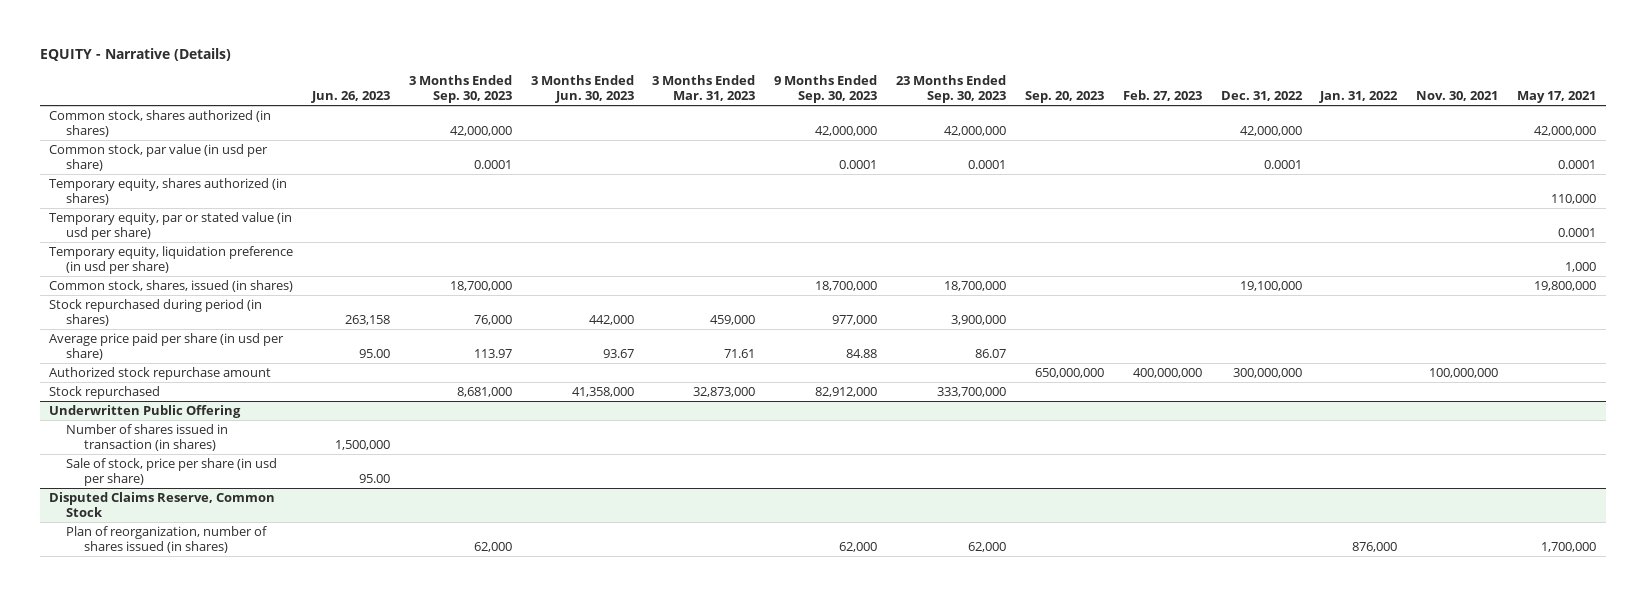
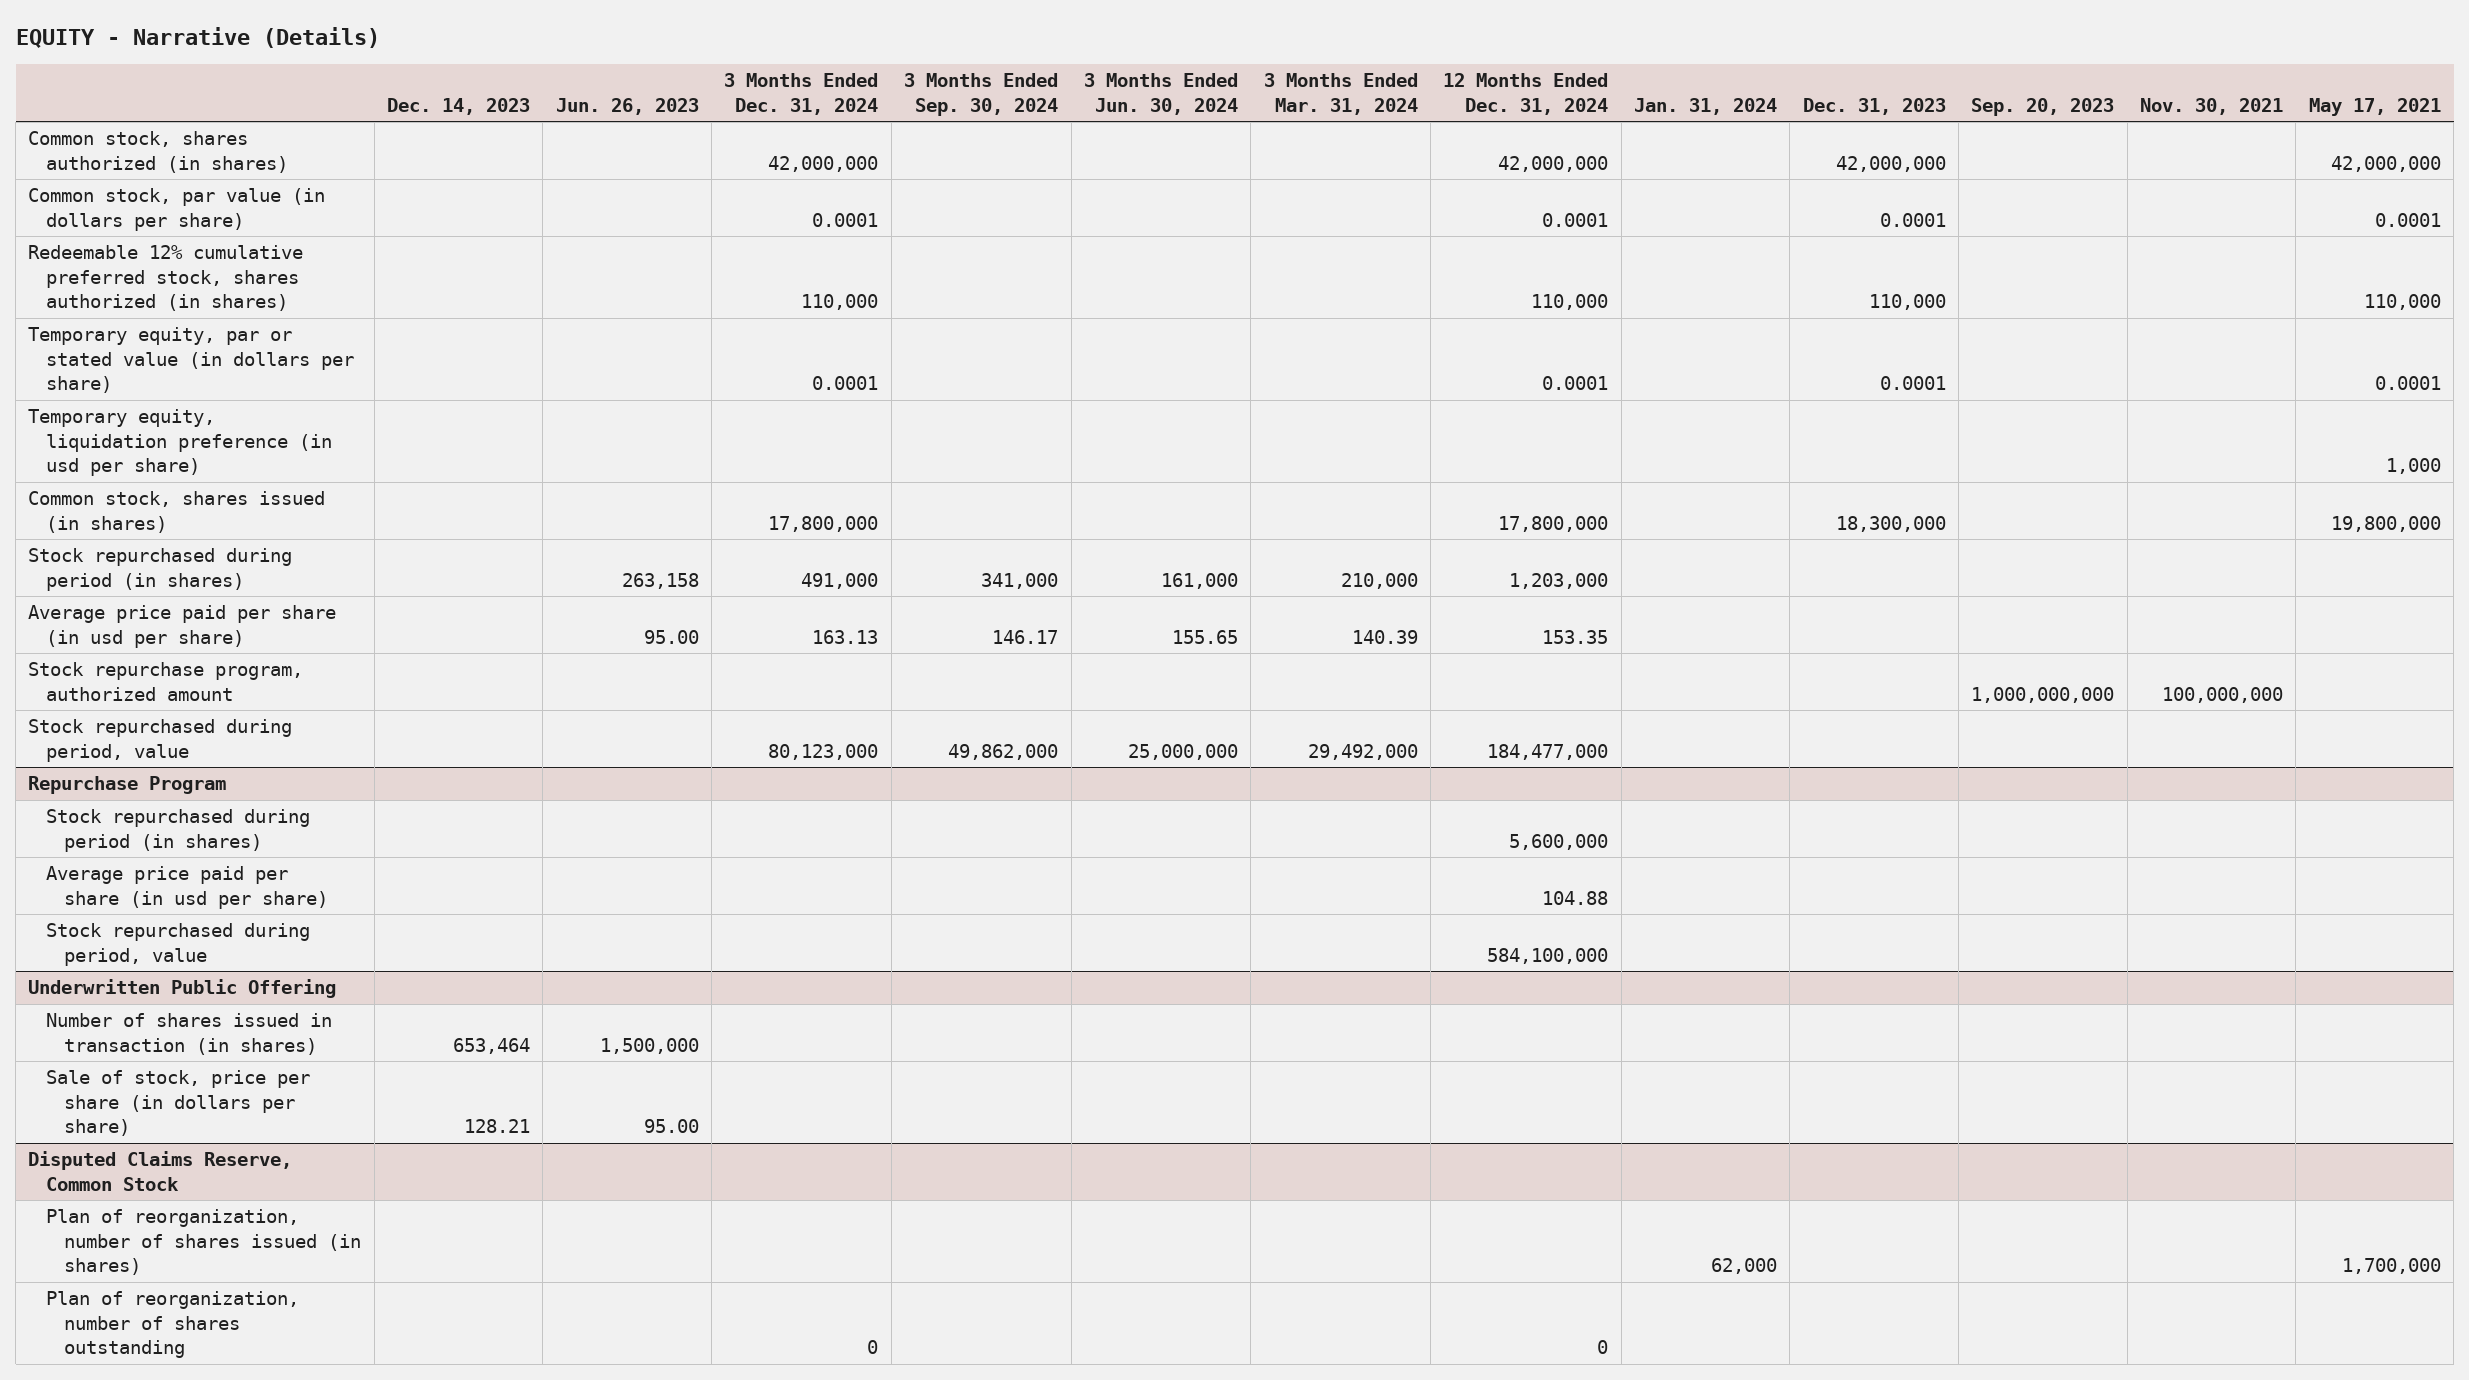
- | Jun. 26, 2023 | 3 Months Ended Sep. 30, 2023 | 3 Months Ended Jun. 30, 2023 | 3 Months Ended Mar. 31, 2023 | 9 Months Ended Sep. 30, 2023 | 23 Months Ended Sep. 30, 2023 | Sep. 20, 2023 | Feb. 27, 2023 | Dec. 31, 2022 | Jan. 31, 2022 | Nov. 30, 2021 | May 17, 2021
+ | Dec. 14, 2023 | Jun. 26, 2023 | 3 Months Ended Dec. 31, 2024 | 3 Months Ended Sep. 30, 2024 | 3 Months Ended Jun. 30, 2024 | 3 Months Ended Mar. 31, 2024 | 12 Months Ended Dec. 31, 2024 | Jan. 31, 2024 | Dec. 31, 2023 | Sep. 20, 2023 | Nov. 30, 2021 | May 17, 2021
- Common stock, par value (in usd per share) | | 0.0001 | | | 0.0001 | 0.0001 | | | 0.0001 | | | 0.0001
- Temporary equity, shares authorized (in shares) | | | | | | | | | | | | 110,000
- Temporary equity, par or stated value (in usd per share) | | | | | | | | | | | | 0.0001
+ Common stock, par value (in dollars per share) | | | 0.0001 | | | | 0.0001 | | 0.0001 | | | 0.0001
+ Redeemable 12% cumulative preferred stock, shares authorized (in shares) | | | 110,000 | | | | 110,000 | | 110,000 | | | 110,000
+ Temporary equity, par or stated value (in dollars per share) | | | 0.0001 | | | | 0.0001 | | 0.0001 | | | 0.0001
- Common stock, shares, issued (in shares) | | 18,700,000 | | | 18,700,000 | 18,700,000 | | | 19,100,000 | | | 19,800,000
+ Common stock, shares issued (in shares) | | | 17,800,000 | | | | 17,800,000 | | 18,300,000 | | | 19,800,000
- Authorized stock repurchase amount | | | | | | | 650,000,000 | 400,000,000 | 300,000,000 | | 100,000,000 |
- Stock repurchased | | 8,681,000 | 41,358,000 | 32,873,000 | 82,912,000 | 333,700,000 | | | | | |
+ Stock repurchase program, authorized amount | | | | | | | | | | 1,000,000,000 | 100,000,000 |
+ Stock repurchased during period, value | | | 80,123,000 | 49,862,000 | 25,000,000 | 29,492,000 | 184,477,000 | | | | |
+ Repurchase Program
+ Stock repurchased during period (in shares) | | | | | | | 5,600,000 | | | | |
+ Average price paid per share (in usd per share) | | | | | | | 104.88 | | | | |
+ Stock repurchased during period, value | | | | | | | 584,100,000 | | | | |
@ Underwritten Public Offering
- Sale of stock, price per share (in usd per share) | 95.00 | | | | | | | | | | |
+ Sale of stock, price per share (in dollars per share) | 128.21 | 95.00 | | | | | | | | | |
@ Disputed Claims Reserve, Common Stock
+ Plan of reorganization, number of shares outstanding | | | 0 | | | | 0 | | | | |

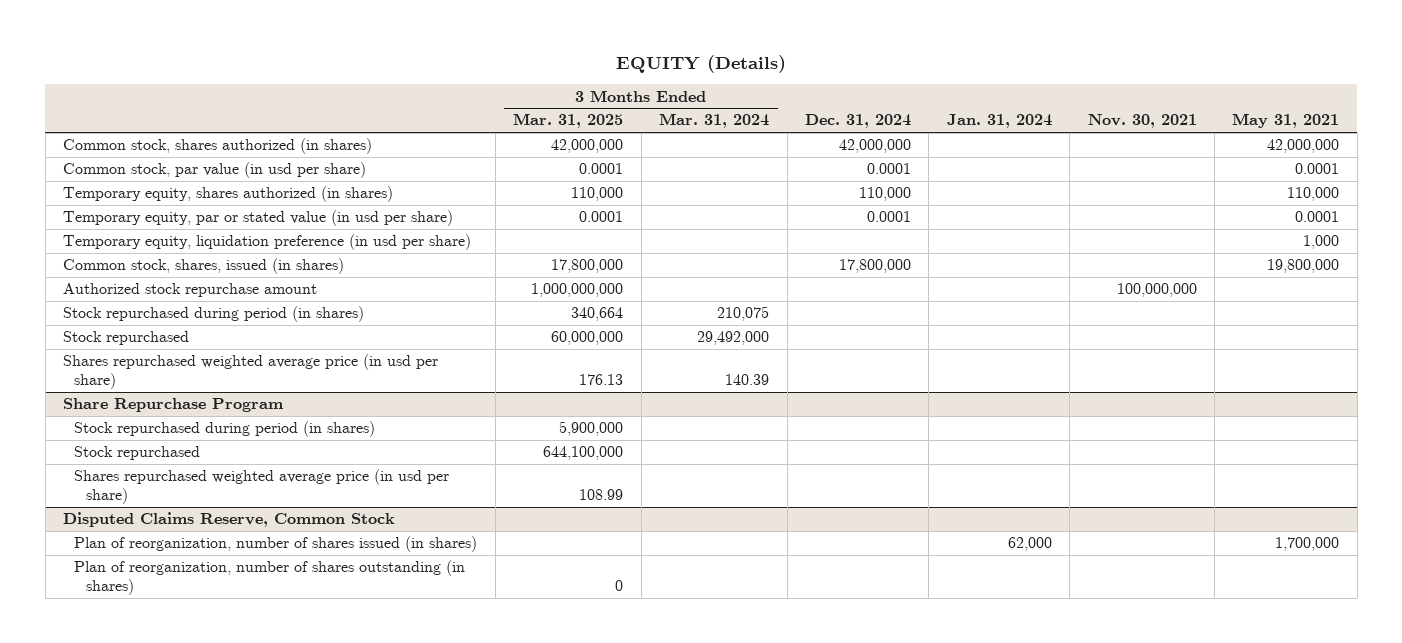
- EQUITY - Narrative (Details)
+ EQUITY (Details)
- | Dec. 14, 2023 | Jun. 26, 2023 | 3 Months Ended Dec. 31, 2024 | 3 Months Ended Sep. 30, 2024 | 3 Months Ended Jun. 30, 2024 | 3 Months Ended Mar. 31, 2024 | 12 Months Ended Dec. 31, 2024 | Jan. 31, 2024 | Dec. 31, 2023 | Sep. 20, 2023 | Nov. 30, 2021 | May 17, 2021
+ | 3 Months Ended Mar. 31, 2025 | 3 Months Ended Mar. 31, 2024 | Dec. 31, 2024 | Jan. 31, 2024 | Nov. 30, 2021 | May 31, 2021
- Common stock, par value (in dollars per share) | | | 0.0001 | | | | 0.0001 | | 0.0001 | | | 0.0001
- Redeemable 12% cumulative preferred stock, shares authorized (in shares) | | | 110,000 | | | | 110,000 | | 110,000 | | | 110,000
- Temporary equity, par or stated value (in dollars per share) | | | 0.0001 | | | | 0.0001 | | 0.0001 | | | 0.0001
+ Common stock, par value (in usd per share) | 0.0001 | | 0.0001 | | | 0.0001
+ Temporary equity, shares authorized (in shares) | 110,000 | | 110,000 | | | 110,000
+ Temporary equity, par or stated value (in usd per share) | 0.0001 | | 0.0001 | | | 0.0001
- Common stock, shares issued (in shares) | | | 17,800,000 | | | | 17,800,000 | | 18,300,000 | | | 19,800,000
- Stock repurchased during period (in shares) | | 263,158 | 491,000 | 341,000 | 161,000 | 210,000 | 1,203,000 | | | | |
- Average price paid per share (in usd per share) | | 95.00 | 163.13 | 146.17 | 155.65 | 140.39 | 153.35 | | | | |
- Stock repurchase program, authorized amount | | | | | | | | | | 1,000,000,000 | 100,000,000 |
- Stock repurchased during period, value | | | 80,123,000 | 49,862,000 | 25,000,000 | 29,492,000 | 184,477,000 | | | | |
- Repurchase Program
- Stock repurchased during period (in shares) | | | | | | | 5,600,000 | | | | |
- Average price paid per share (in usd per share) | | | | | | | 104.88 | | | | |
- Stock repurchased during period, value | | | | | | | 584,100,000 | | | | |
- Underwritten Public Offering
- Number of shares issued in transaction (in shares) | 653,464 | 1,500,000 | | | | | | | | | |
- Sale of stock, price per share (in dollars per share) | 128.21 | 95.00 | | | | | | | | | |
+ Common stock, shares, issued (in shares) | 17,800,000 | | 17,800,000 | | | 19,800,000
+ Authorized stock repurchase amount | 1,000,000,000 | | | | 100,000,000 |
+ Stock repurchased during period (in shares) | 340,664 | 210,075 | | | |
+ Stock repurchased | 60,000,000 | 29,492,000 | | | |
+ Shares repurchased weighted average price (in usd per share) | 176.13 | 140.39 | | | |
+ Share Repurchase Program
+ Stock repurchased during period (in shares) | 5,900,000 | | | | |
+ Stock repurchased | 644,100,000 | | | | |
+ Shares repurchased weighted average price (in usd per share) | 108.99 | | | | |
@ Disputed Claims Reserve, Common Stock
- Plan of reorganization, number of shares outstanding | | | 0 | | | | 0 | | | | |
+ Plan of reorganization, number of shares outstanding (in shares) | 0 | | | | |

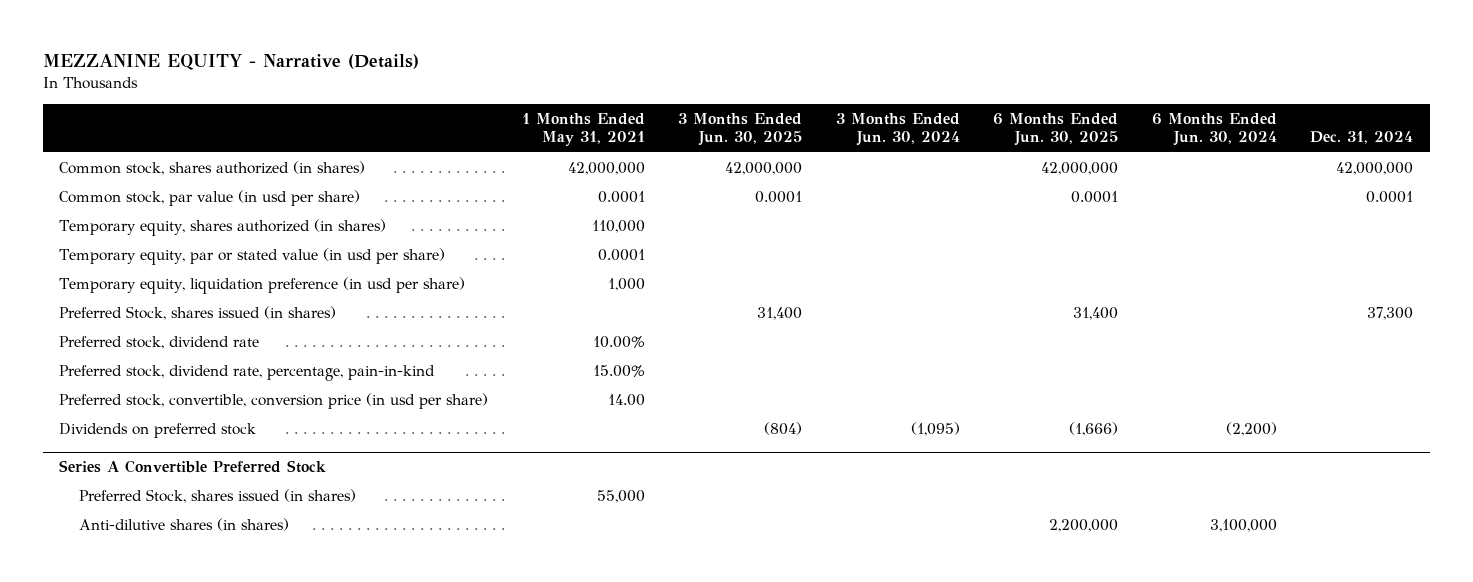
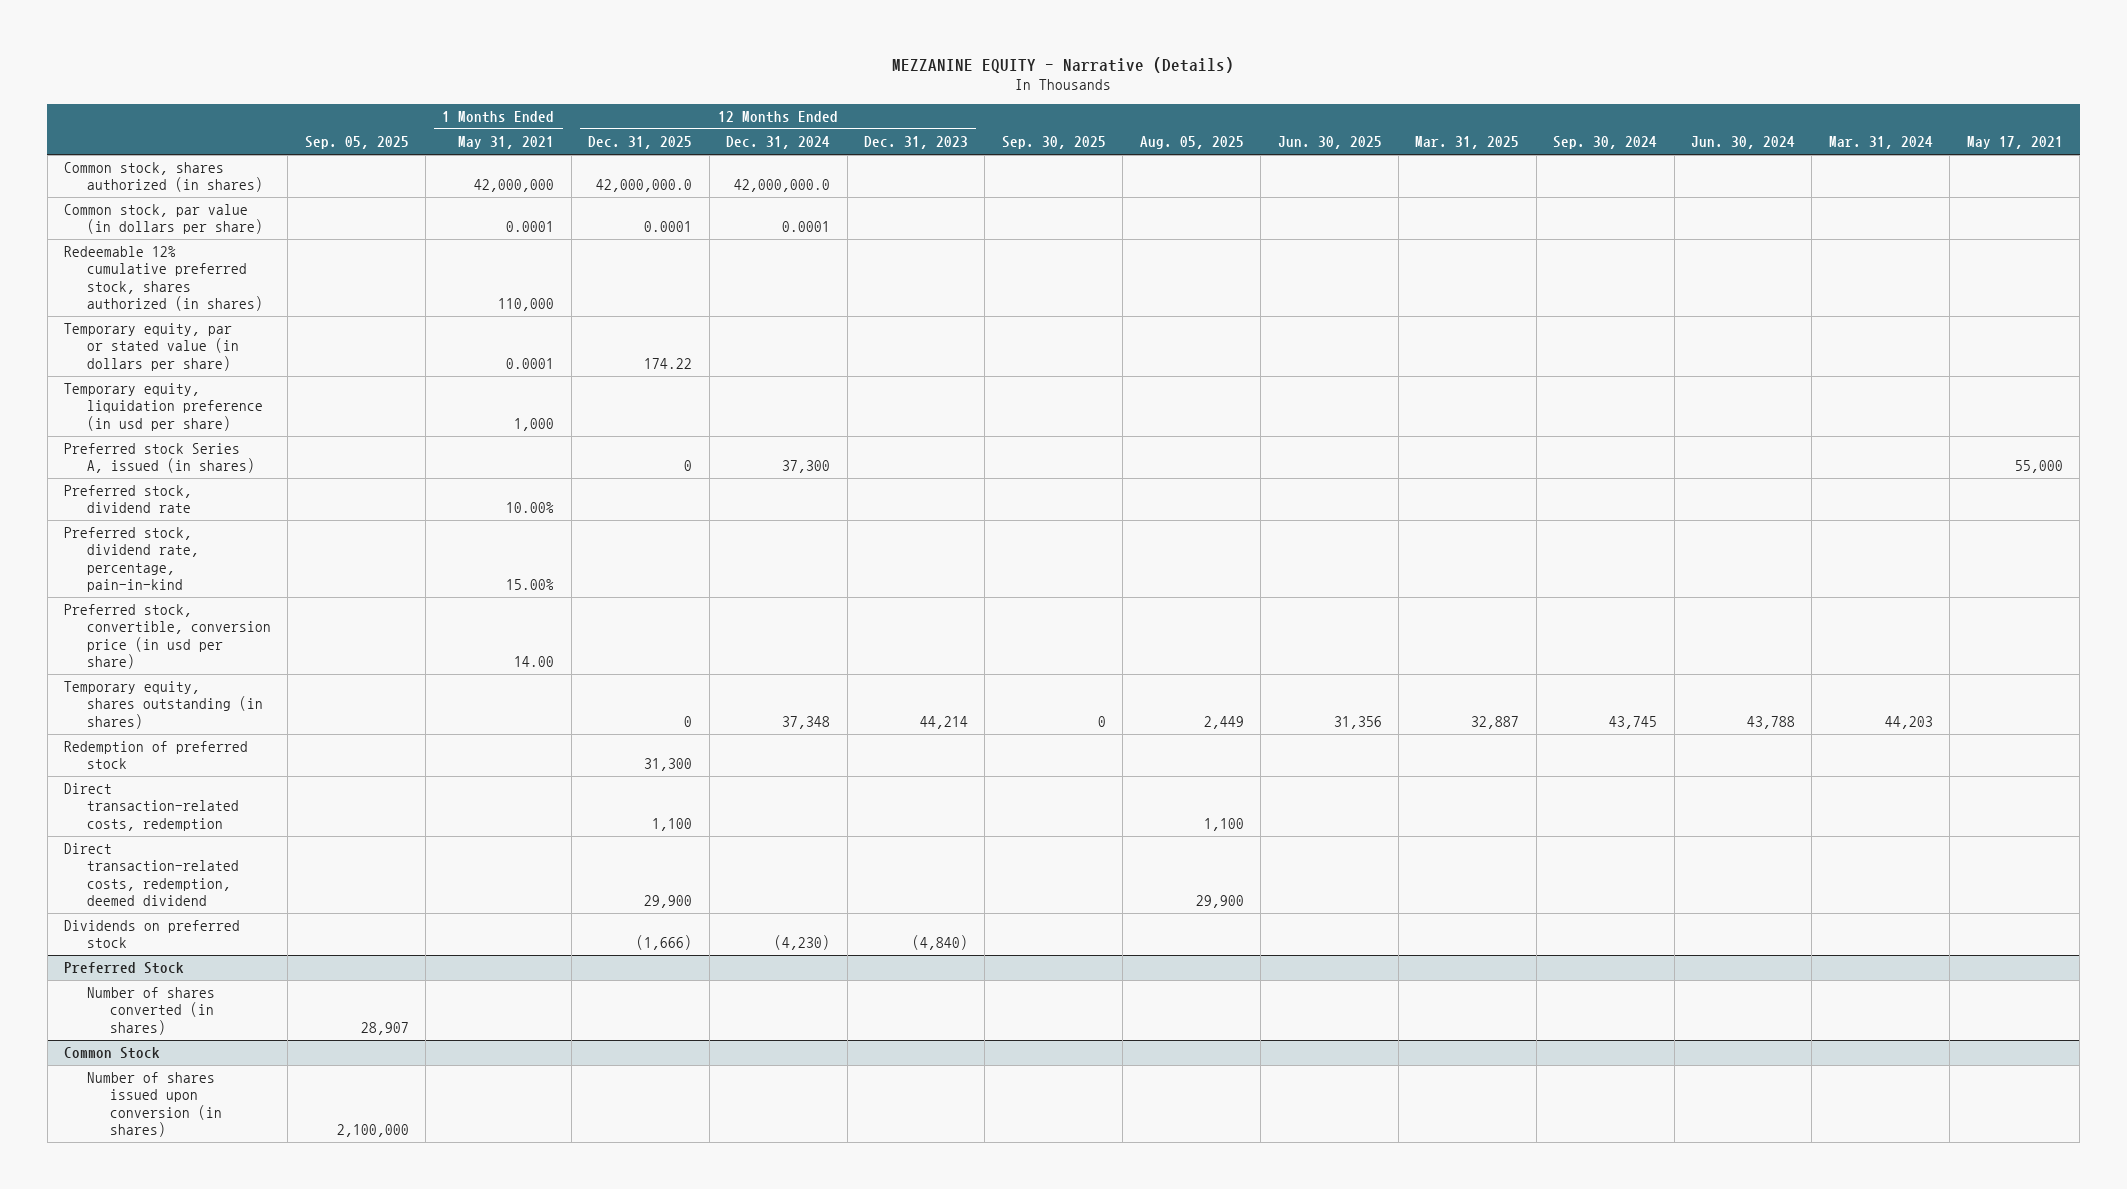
- | 1 Months Ended May 31, 2021 | 3 Months Ended Jun. 30, 2025 | 3 Months Ended Jun. 30, 2024 | 6 Months Ended Jun. 30, 2025 | 6 Months Ended Jun. 30, 2024 | Dec. 31, 2024
+ | Sep. 05, 2025 | 1 Months Ended May 31, 2021 | 12 Months Ended Dec. 31, 2025 | 12 Months Ended Dec. 31, 2024 | 12 Months Ended Dec. 31, 2023 | Sep. 30, 2025 | Aug. 05, 2025 | Jun. 30, 2025 | Mar. 31, 2025 | Sep. 30, 2024 | Jun. 30, 2024 | Mar. 31, 2024 | May 17, 2021
- Common stock, par value (in usd per share) | 0.0001 | 0.0001 | | 0.0001 | | 0.0001
- Temporary equity, shares authorized (in shares) | 110,000 | | | | |
- Temporary equity, par or stated value (in usd per share) | 0.0001 | | | | |
+ Common stock, par value (in dollars per share) | | 0.0001 | 0.0001 | 0.0001 | | | | | | | | |
+ Redeemable 12% cumulative preferred stock, shares authorized (in shares) | | 110,000 | | | | | | | | | | |
+ Temporary equity, par or stated value (in dollars per share) | | 0.0001 | 174.22 | | | | | | | | | |
- Preferred Stock, shares issued (in shares) | | 31,400 | | 31,400 | | 37,300
+ Preferred stock Series A, issued (in shares) | | | 0 | 37,300 | | | | | | | | | 55,000
+ Temporary equity, shares outstanding (in shares) | | | 0 | 37,348 | 44,214 | 0 | 2,449 | 31,356 | 32,887 | 43,745 | 43,788 | 44,203 |
+ Redemption of preferred stock | | | 31,300 | | | | | | | | | |
+ Direct transaction-related costs, redemption | | | 1,100 | | | | 1,100 | | | | | |
+ Direct transaction-related costs, redemption, deemed dividend | | | 29,900 | | | | 29,900 | | | | | |
- Series A Convertible Preferred Stock
- Preferred Stock, shares issued (in shares) | 55,000 | | | | |
- Anti-dilutive shares (in shares) | | | | 2,200,000 | 3,100,000 |
+ Preferred Stock
+ Number of shares converted (in shares) | 28,907 | | | | | | | | | | | |
+ Common Stock
+ Number of shares issued upon conversion (in shares) | 2,100,000 | | | | | | | | | | | |

